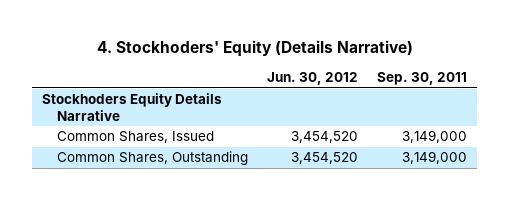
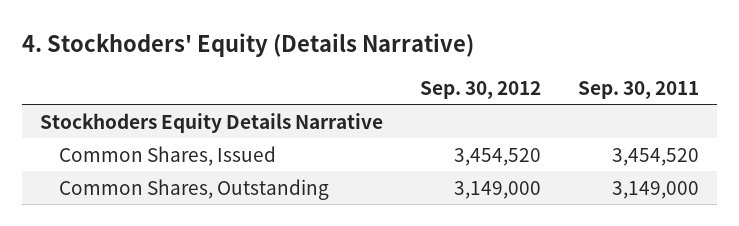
- | Jun. 30, 2012 | Sep. 30, 2011
+ | Sep. 30, 2012 | Sep. 30, 2011
- Common Shares, Issued | 3,454,520 | 3,149,000
+ Common Shares, Issued | 3,454,520 | 3,454,520

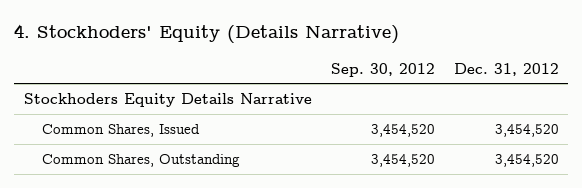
- | Sep. 30, 2012 | Sep. 30, 2011
+ | Sep. 30, 2012 | Dec. 31, 2012
- Common Shares, Outstanding | 3,149,000 | 3,149,000
+ Common Shares, Outstanding | 3,454,520 | 3,454,520

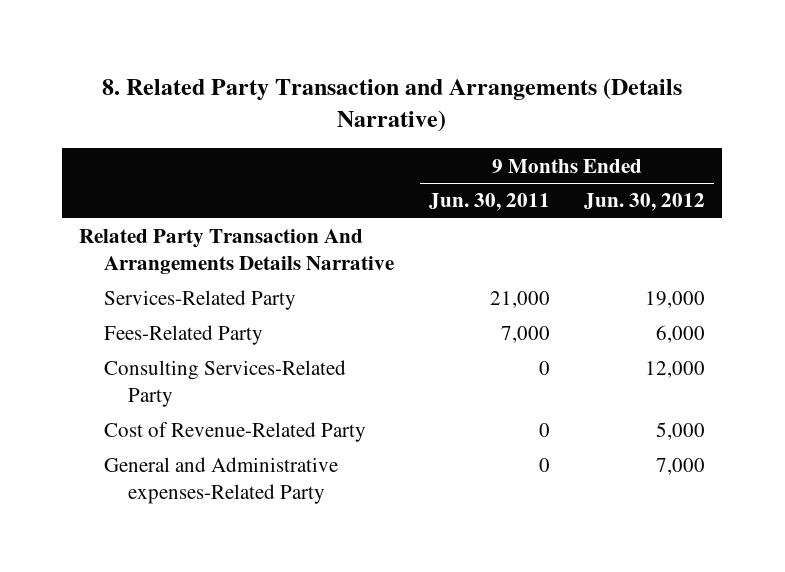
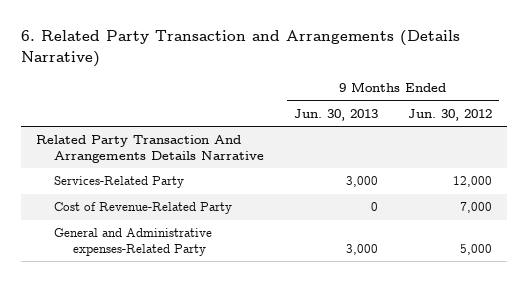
- 8. Related Party Transaction and Arrangements (Details Narrative)
+ 6. Related Party Transaction and Arrangements (Details Narrative)
- | 9 Months Ended Jun. 30, 2011 | 9 Months Ended Jun. 30, 2012
+ | 9 Months Ended Jun. 30, 2013 | 9 Months Ended Jun. 30, 2012
- Services-Related Party | 21,000 | 19,000
- Fees-Related Party | 7,000 | 6,000
- Consulting Services-Related Party | 0 | 12,000
- Cost of Revenue-Related Party | 0 | 5,000
- General and Administrative expenses-Related Party | 0 | 7,000
+ Services-Related Party | 3,000 | 12,000
+ Cost of Revenue-Related Party | 0 | 7,000
+ General and Administrative expenses-Related Party | 3,000 | 5,000

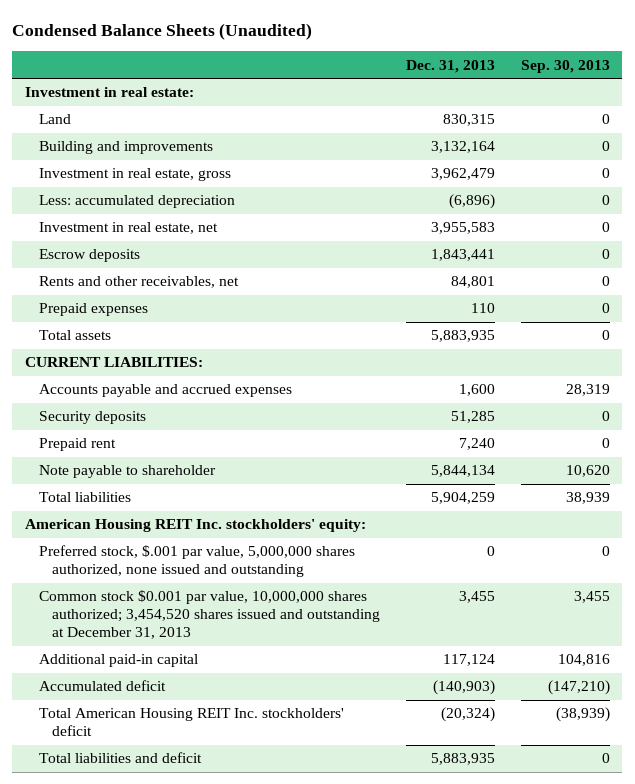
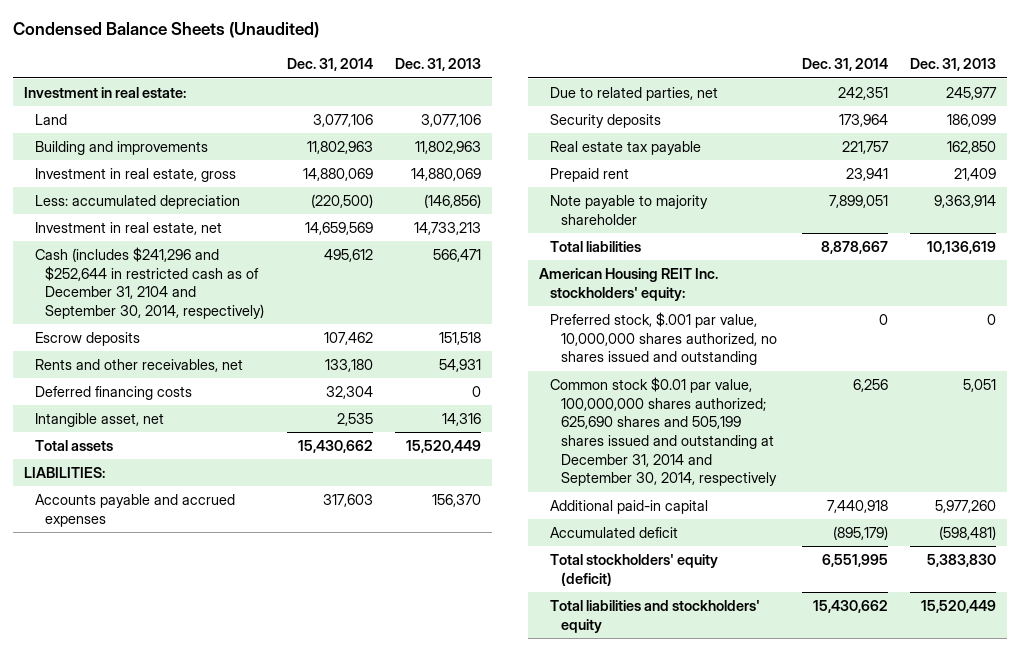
- | Dec. 31, 2013 | Sep. 30, 2013
+ | Dec. 31, 2014 | Dec. 31, 2013
- Land | 830,315 | 0
- Building and improvements | 3,132,164 | 0
- Investment in real estate, gross | 3,962,479 | 0
- Less: accumulated depreciation | (6,896) | 0
- Investment in real estate, net | 3,955,583 | 0
- Escrow deposits | 1,843,441 | 0
- Rents and other receivables, net | 84,801 | 0
- Prepaid expenses | 110 | 0
- Total assets | 5,883,935 | 0
- CURRENT LIABILITIES:
- Accounts payable and accrued expenses | 1,600 | 28,319
- Security deposits | 51,285 | 0
- Prepaid rent | 7,240 | 0
- Note payable to shareholder | 5,844,134 | 10,620
- Total liabilities | 5,904,259 | 38,939
+ Land | 3,077,106 | 3,077,106
+ Building and improvements | 11,802,963 | 11,802,963
+ Investment in real estate, gross | 14,880,069 | 14,880,069
+ Less: accumulated depreciation | (220,500) | (146,856)
+ Investment in real estate, net | 14,659,569 | 14,733,213
+ Cash (includes $241,296 and $252,644 in restricted cash as of December 31, 2104 and September 30, 2014, respectively) | 495,612 | 566,471
+ Escrow deposits | 107,462 | 151,518
+ Rents and other receivables, net | 133,180 | 54,931
+ Deferred financing costs | 32,304 | 0
+ Intangible asset, net | 2,535 | 14,316
+ Total assets | 15,430,662 | 15,520,449
+ LIABILITIES:
+ Accounts payable and accrued expenses | 317,603 | 156,370
+ Due to related parties, net | 242,351 | 245,977
+ Security deposits | 173,964 | 186,099
+ Real estate tax payable | 221,757 | 162,850
+ Prepaid rent | 23,941 | 21,409
+ Note payable to majority shareholder | 7,899,051 | 9,363,914
+ Total liabilities | 8,878,667 | 10,136,619
- Preferred stock, $.001 par value, 5,000,000 shares authorized, none issued and outstanding | 0 | 0
- Common stock $0.001 par value, 10,000,000 shares authorized; 3,454,520 shares issued and outstanding at December 31, 2013 | 3,455 | 3,455
- Additional paid-in capital | 117,124 | 104,816
- Accumulated deficit | (140,903) | (147,210)
- Total American Housing REIT Inc. stockholders' deficit | (20,324) | (38,939)
- Total liabilities and deficit | 5,883,935 | 0
+ Preferred stock, $.001 par value, 10,000,000 shares authorized, no shares issued and outstanding | 0 | 0
+ Common stock $0.01 par value, 100,000,000 shares authorized; 625,690 shares and 505,199 shares issued and outstanding at December 31, 2014 and September 30, 2014, respectively | 6,256 | 5,051
+ Additional paid-in capital | 7,440,918 | 5,977,260
+ Accumulated deficit | (895,179) | (598,481)
+ Total stockholders' equity (deficit) | 6,551,995 | 5,383,830
+ Total liabilities and stockholders' equity | 15,430,662 | 15,520,449

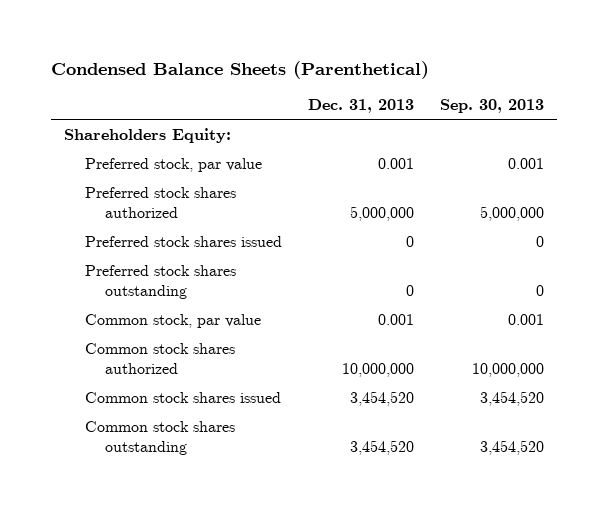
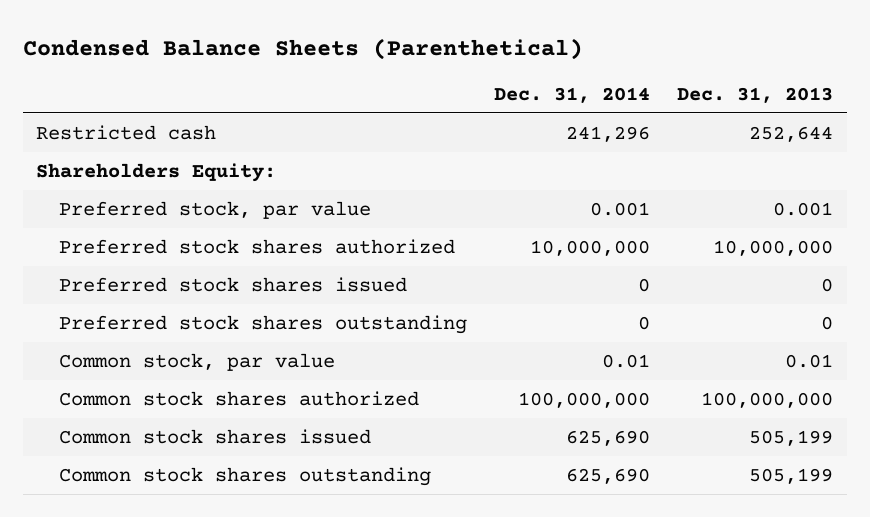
- | Dec. 31, 2013 | Sep. 30, 2013
+ | Dec. 31, 2014 | Dec. 31, 2013
+ Restricted cash | 241,296 | 252,644
- Preferred stock shares authorized | 5,000,000 | 5,000,000
+ Preferred stock shares authorized | 10,000,000 | 10,000,000
- Common stock, par value | 0.001 | 0.001
- Common stock shares authorized | 10,000,000 | 10,000,000
- Common stock shares issued | 3,454,520 | 3,454,520
- Common stock shares outstanding | 3,454,520 | 3,454,520
+ Common stock, par value | 0.01 | 0.01
+ Common stock shares authorized | 100,000,000 | 100,000,000
+ Common stock shares issued | 625,690 | 505,199
+ Common stock shares outstanding | 625,690 | 505,199

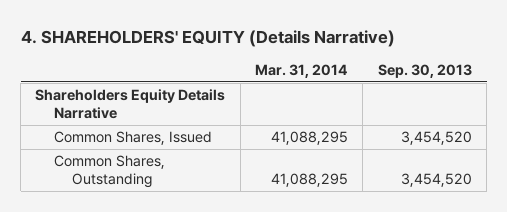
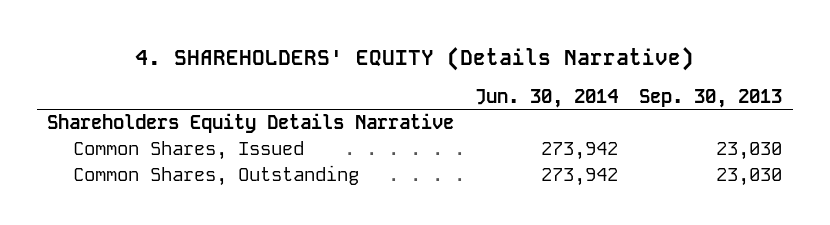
- | Mar. 31, 2014 | Sep. 30, 2013
+ | Jun. 30, 2014 | Sep. 30, 2013
- Common Shares, Issued | 41,088,295 | 3,454,520
- Common Shares, Outstanding | 41,088,295 | 3,454,520
+ Common Shares, Issued | 273,942 | 23,030
+ Common Shares, Outstanding | 273,942 | 23,030

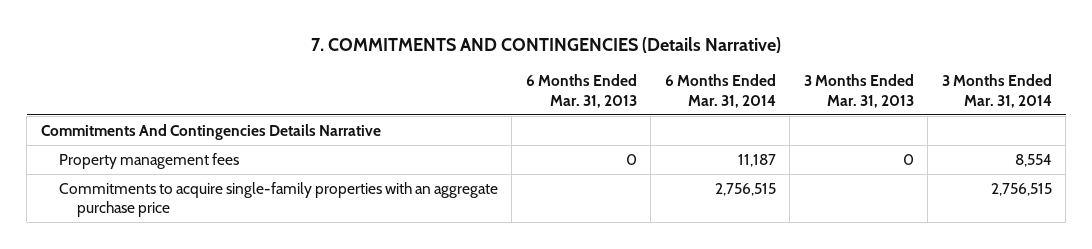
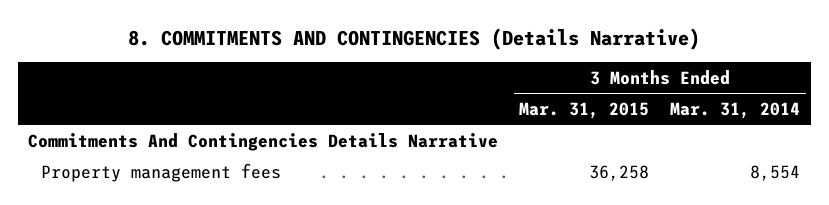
- 7. COMMITMENTS AND CONTINGENCIES (Details Narrative)
+ 8. COMMITMENTS AND CONTINGENCIES (Details Narrative)
- | 6 Months Ended Mar. 31, 2013 | 6 Months Ended Mar. 31, 2014 | 3 Months Ended Mar. 31, 2013 | 3 Months Ended Mar. 31, 2014
+ | 3 Months Ended Mar. 31, 2015 | 3 Months Ended Mar. 31, 2014
- Commitments to acquire single-family properties with an aggregate purchase price | | 2,756,515 | | 2,756,515

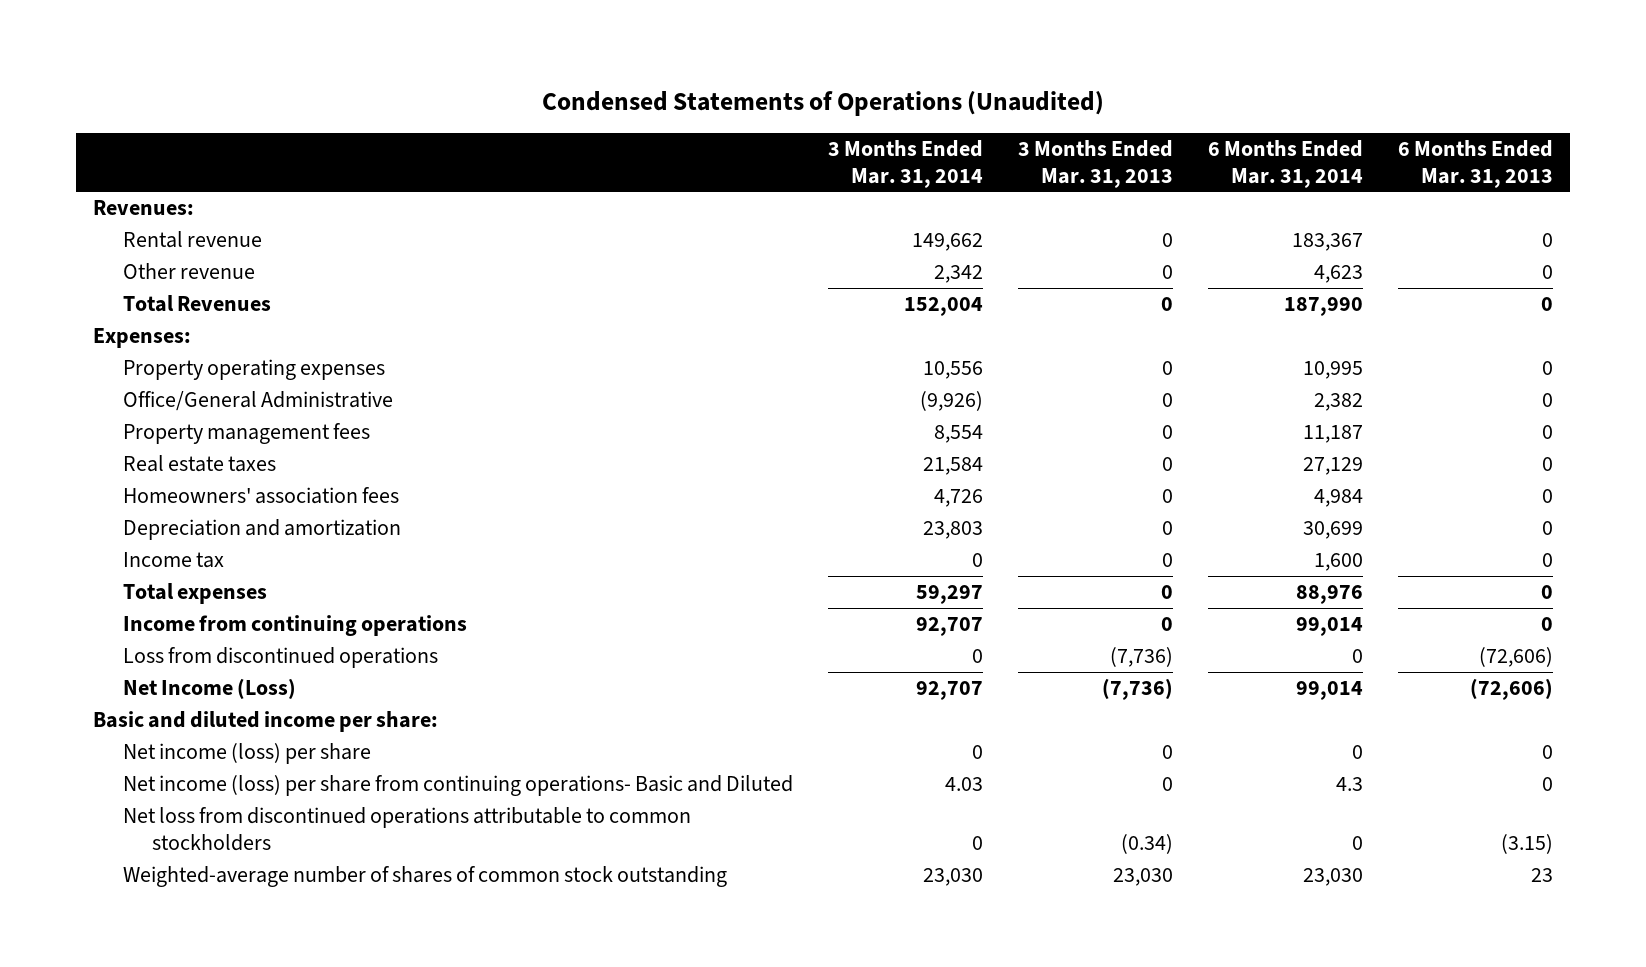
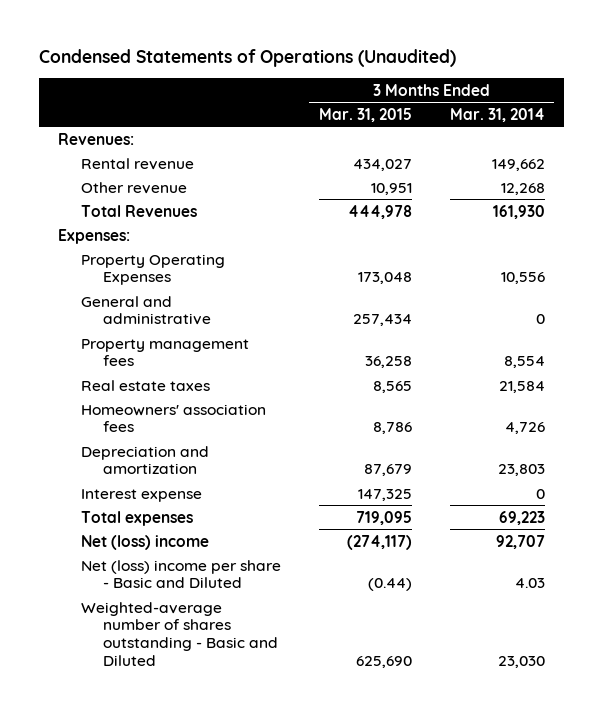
- | 3 Months Ended Mar. 31, 2014 | 3 Months Ended Mar. 31, 2013 | 6 Months Ended Mar. 31, 2014 | 6 Months Ended Mar. 31, 2013
+ | 3 Months Ended Mar. 31, 2015 | 3 Months Ended Mar. 31, 2014
- Other revenue | 2,342 | 0 | 4,623 | 0
- Total Revenues | 152,004 | 0 | 187,990 | 0
+ Other revenue | 10,951 | 12,268
+ Total Revenues | 444,978 | 161,930
- Property operating expenses | 10,556 | 0 | 10,995 | 0
- Office/General Administrative | (9,926) | 0 | 2,382 | 0
+ Property Operating Expenses | 173,048 | 10,556
+ General and administrative | 257,434 | 0
- Income tax | 0 | 0 | 1,600 | 0
- Total expenses | 59,297 | 0 | 88,976 | 0
- Income from continuing operations | 92,707 | 0 | 99,014 | 0
- Loss from discontinued operations | 0 | (7,736) | 0 | (72,606)
- Net Income (Loss) | 92,707 | (7,736) | 99,014 | (72,606)
- Basic and diluted income per share:
- Net income (loss) per share | 0 | 0 | 0 | 0
- Net income (loss) per share from continuing operations- Basic and Diluted | 4.03 | 0 | 4.3 | 0
- Net loss from discontinued operations attributable to common stockholders | 0 | (0.34) | 0 | (3.15)
- Weighted-average number of shares of common stock outstanding | 23,030 | 23,030 | 23,030 | 23
+ Interest expense | 147,325 | 0
+ Total expenses | 719,095 | 69,223
+ Net (loss) income | (274,117) | 92,707
+ Net (loss) income per share - Basic and Diluted | (0.44) | 4.03
+ Weighted-average number of shares outstanding - Basic and Diluted | 625,690 | 23,030

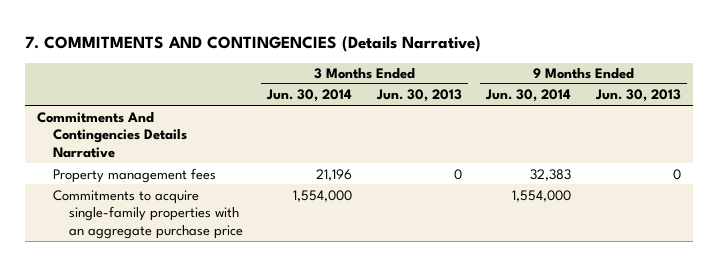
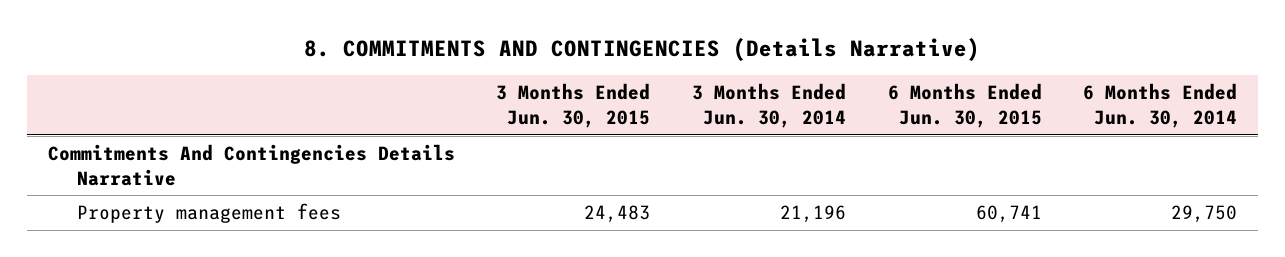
- 7. COMMITMENTS AND CONTINGENCIES (Details Narrative)
+ 8. COMMITMENTS AND CONTINGENCIES (Details Narrative)
- | 3 Months Ended Jun. 30, 2014 | 3 Months Ended Jun. 30, 2013 | 9 Months Ended Jun. 30, 2014 | 9 Months Ended Jun. 30, 2013
+ | 3 Months Ended Jun. 30, 2015 | 3 Months Ended Jun. 30, 2014 | 6 Months Ended Jun. 30, 2015 | 6 Months Ended Jun. 30, 2014
- Commitments to acquire single-family properties with an aggregate purchase price | 1,554,000 | | 1,554,000 |

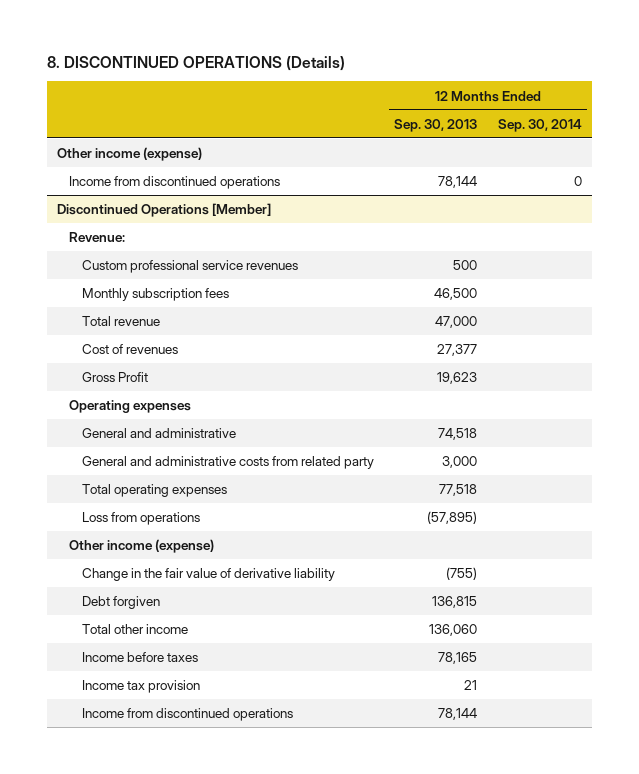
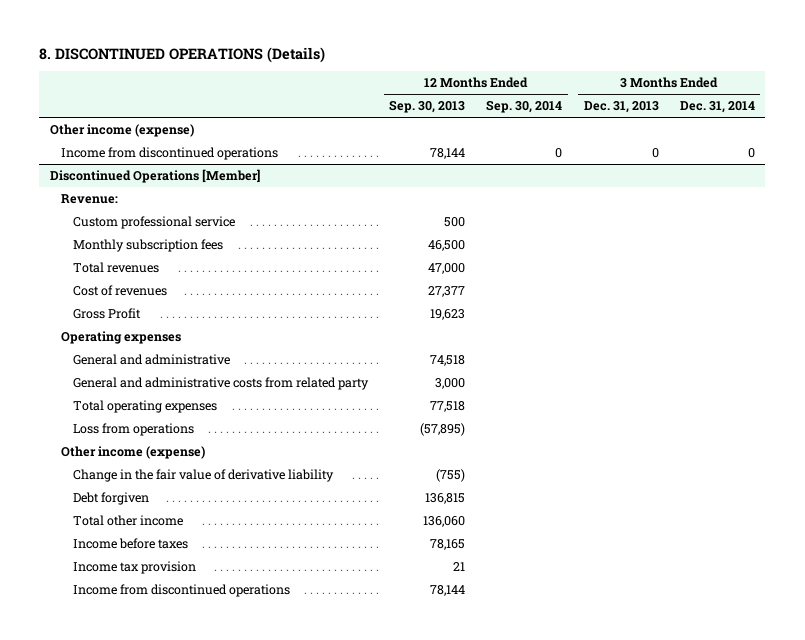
- | 12 Months Ended Sep. 30, 2013 | 12 Months Ended Sep. 30, 2014
+ | 12 Months Ended Sep. 30, 2013 | 12 Months Ended Sep. 30, 2014 | 3 Months Ended Dec. 31, 2013 | 3 Months Ended Dec. 31, 2014
@ Discontinued Operations [Member]
- Custom professional service revenues | 500 |
+ Custom professional service | 500 | | |
- Total revenue | 47,000 |
+ Total revenues | 47,000 | | |

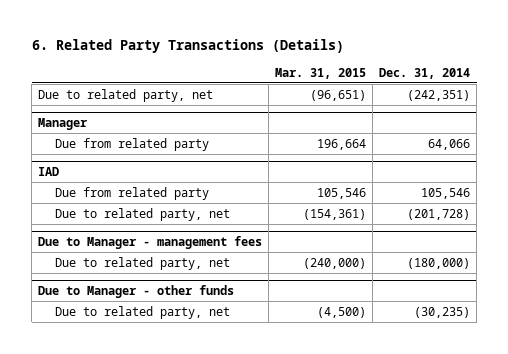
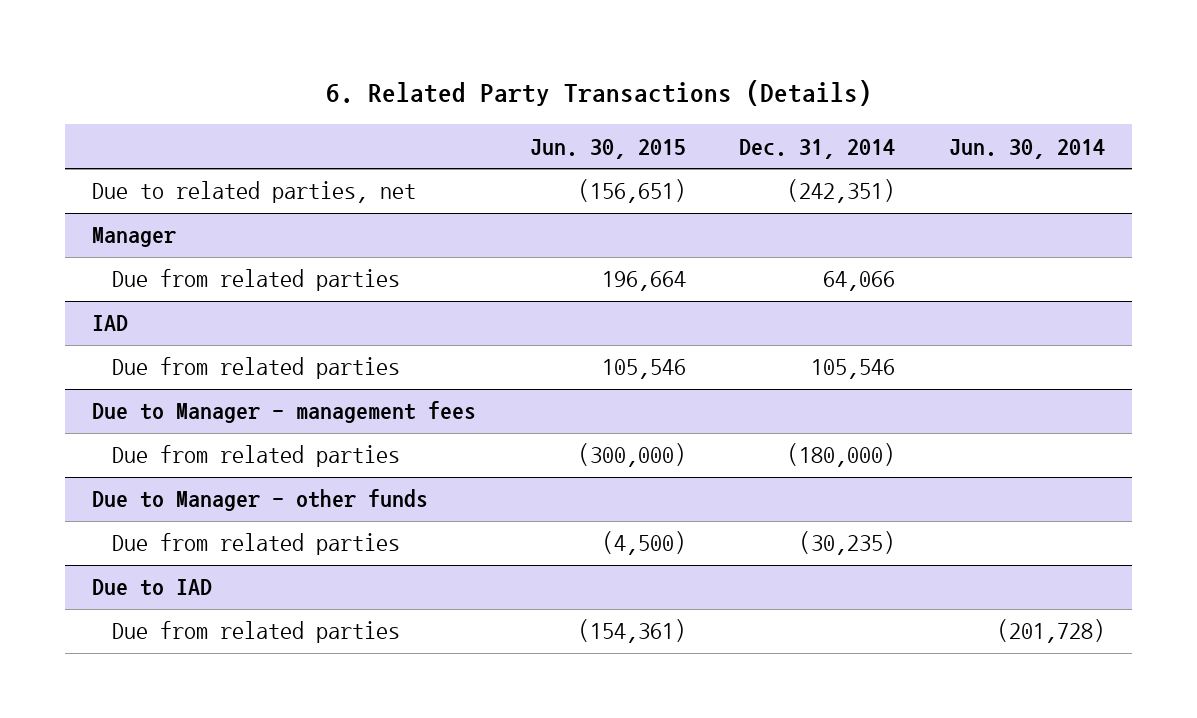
- | Mar. 31, 2015 | Dec. 31, 2014
+ | Jun. 30, 2015 | Dec. 31, 2014 | Jun. 30, 2014
- Due to related party, net | (96,651) | (242,351)
+ Due to related parties, net | (156,651) | (242,351) |
@ Manager
- Due from related party | 196,664 | 64,066
+ Due from related parties | 196,664 | 64,066 |
@ IAD
- Due from related party | 105,546 | 105,546
- Due to related party, net | (154,361) | (201,728)
+ Due from related parties | 105,546 | 105,546 |
@ Due to Manager - management fees
- Due to related party, net | (240,000) | (180,000)
+ Due from related parties | (300,000) | (180,000) |
@ Due to Manager - other funds
- Due to related party, net | (4,500) | (30,235)
+ Due from related parties | (4,500) | (30,235) |
+ Due to IAD
+ Due from related parties | (154,361) | | (201,728)

